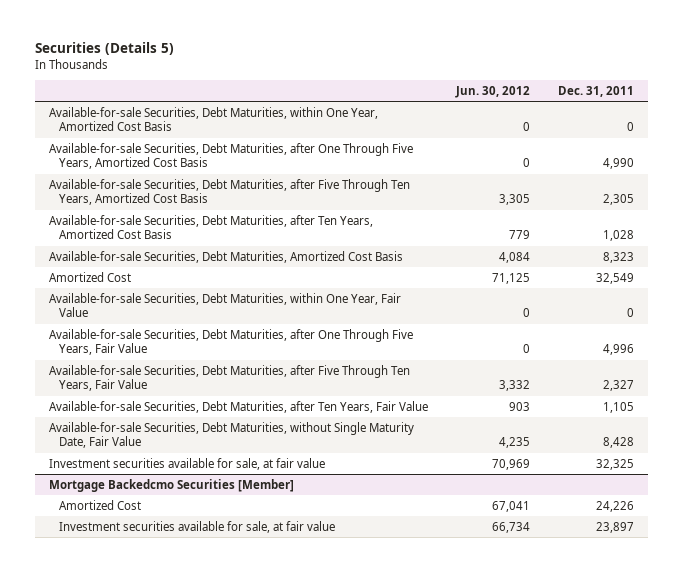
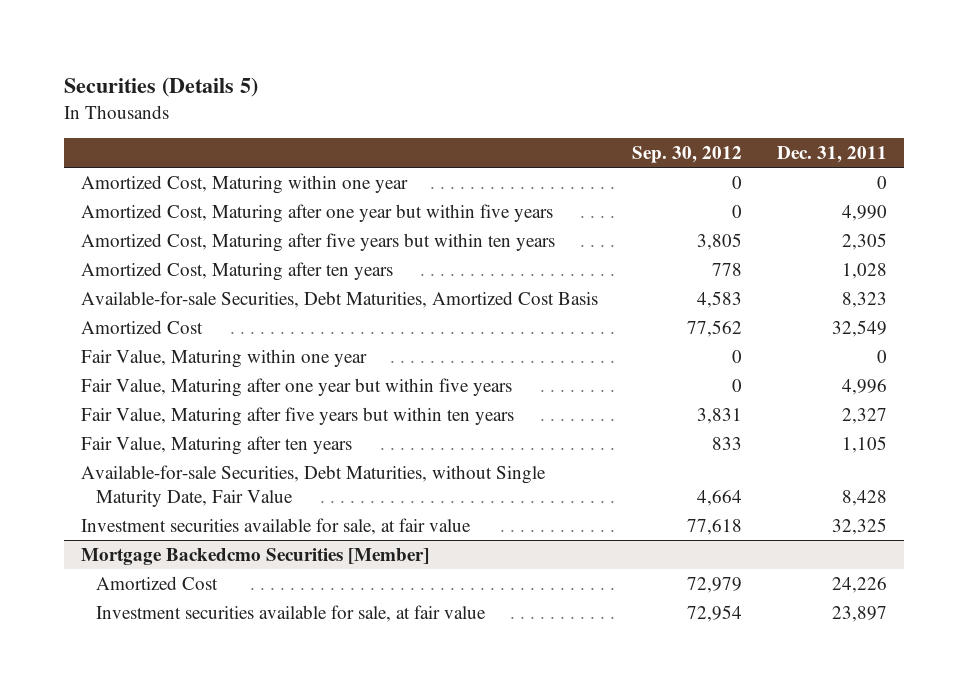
- | Jun. 30, 2012 | Dec. 31, 2011
+ | Sep. 30, 2012 | Dec. 31, 2011
- Available-for-sale Securities, Debt Maturities, within One Year, Amortized Cost Basis | 0 | 0
- Available-for-sale Securities, Debt Maturities, after One Through Five Years, Amortized Cost Basis | 0 | 4,990
- Available-for-sale Securities, Debt Maturities, after Five Through Ten Years, Amortized Cost Basis | 3,305 | 2,305
- Available-for-sale Securities, Debt Maturities, after Ten Years, Amortized Cost Basis | 779 | 1,028
+ Amortized Cost, Maturing within one year | 0 | 0
+ Amortized Cost, Maturing after one year but within five years | 0 | 4,990
+ Amortized Cost, Maturing after five years but within ten years | 3,805 | 2,305
+ Amortized Cost, Maturing after ten years | 778 | 1,028
- Available-for-sale Securities, Debt Maturities, within One Year, Fair Value | 0 | 0
- Available-for-sale Securities, Debt Maturities, after One Through Five Years, Fair Value | 0 | 4,996
- Available-for-sale Securities, Debt Maturities, after Five Through Ten Years, Fair Value | 3,332 | 2,327
- Available-for-sale Securities, Debt Maturities, after Ten Years, Fair Value | 903 | 1,105
+ Fair Value, Maturing within one year | 0 | 0
+ Fair Value, Maturing after one year but within five years | 0 | 4,996
+ Fair Value, Maturing after five years but within ten years | 3,831 | 2,327
+ Fair Value, Maturing after ten years | 833 | 1,105

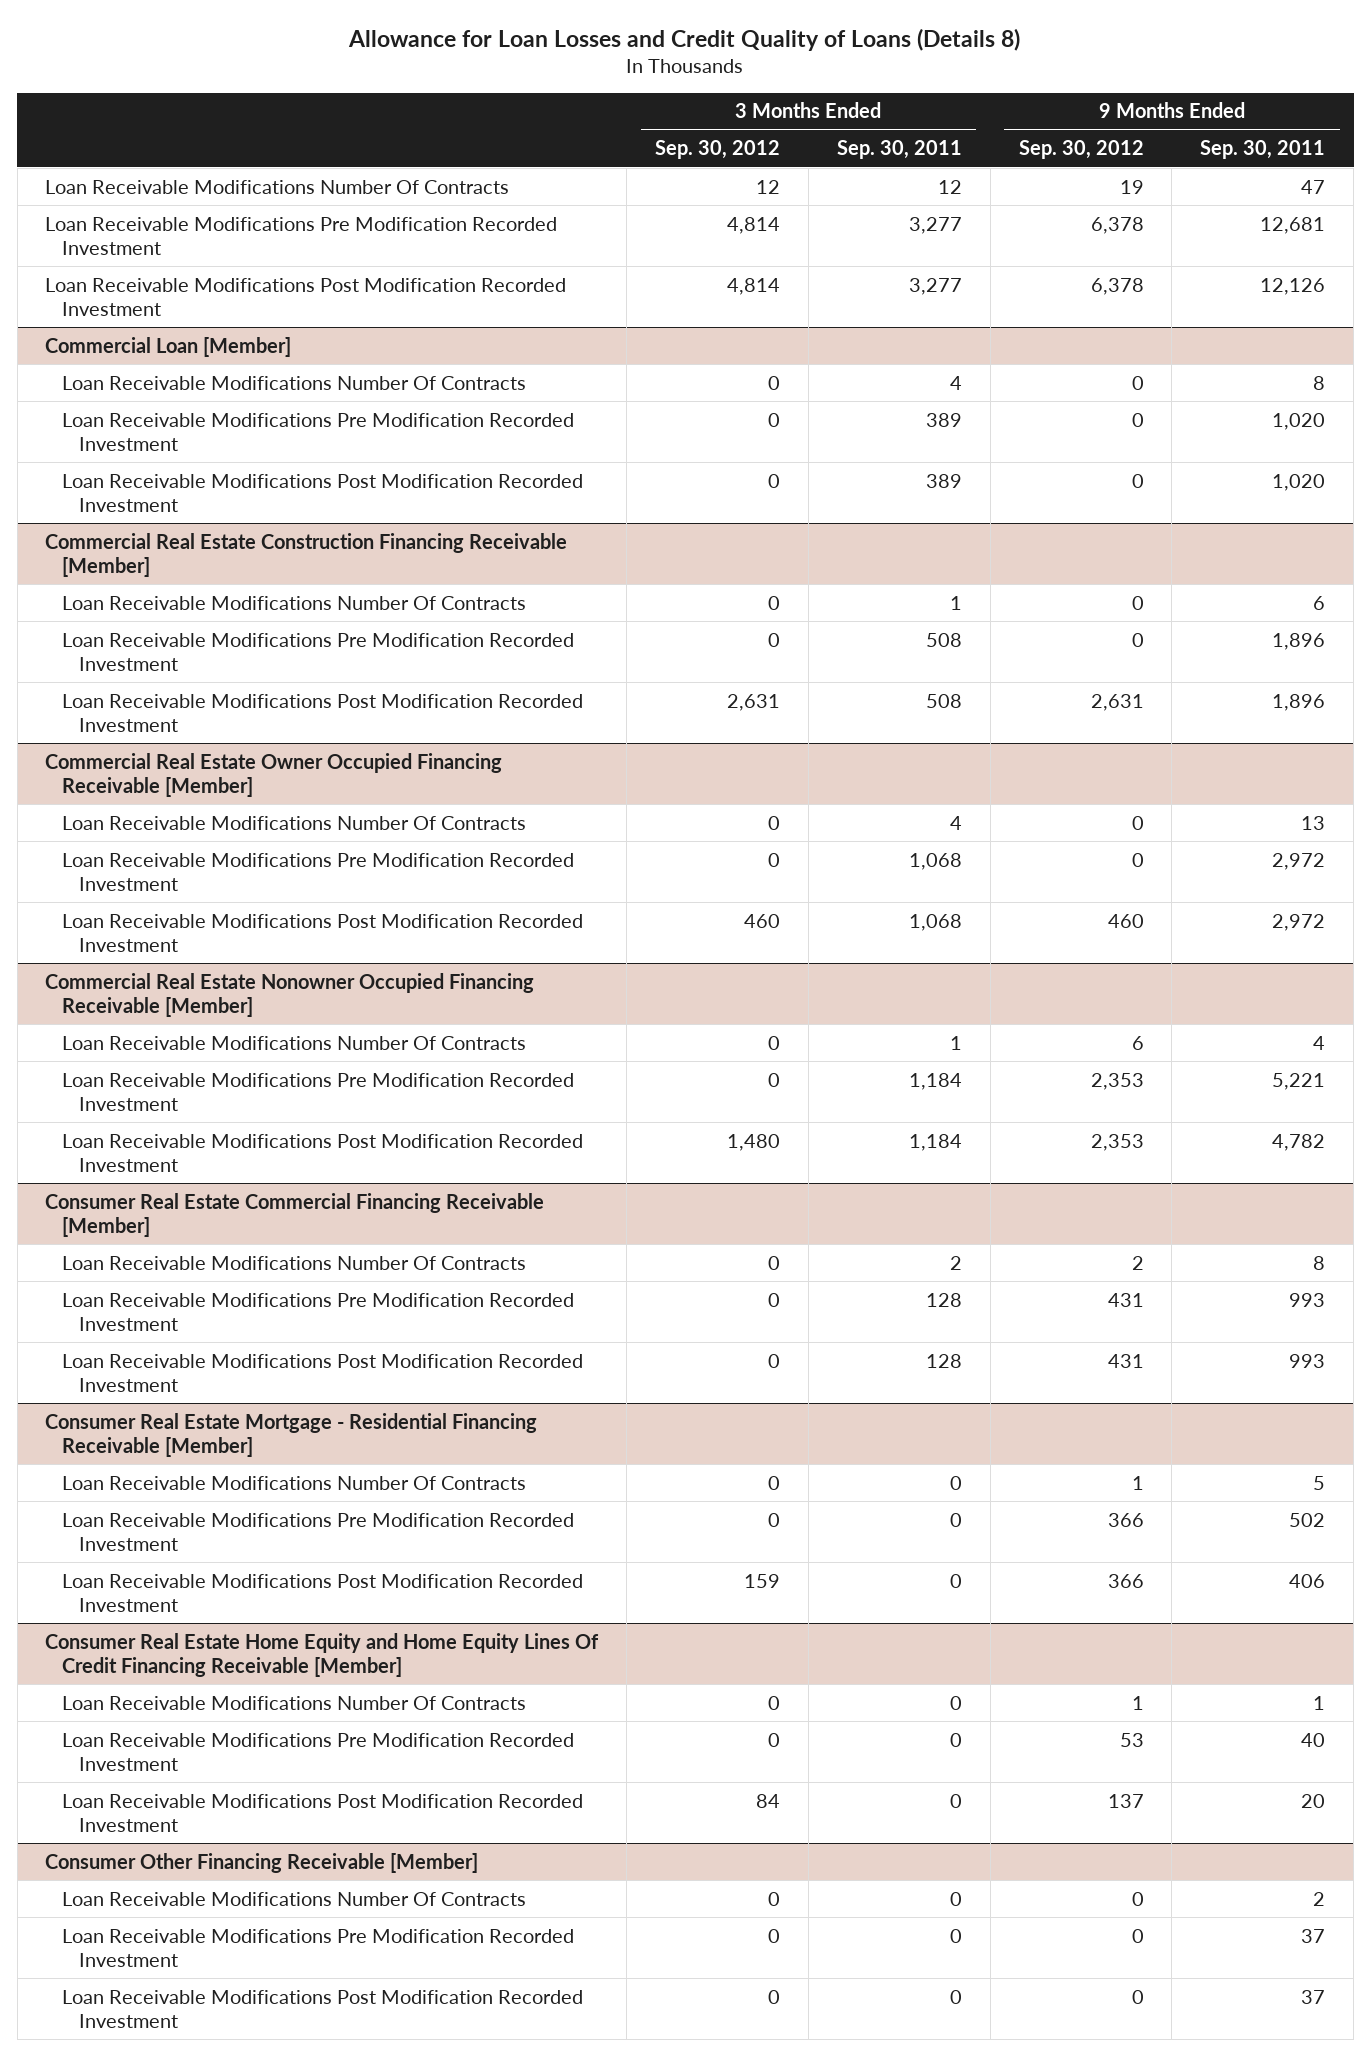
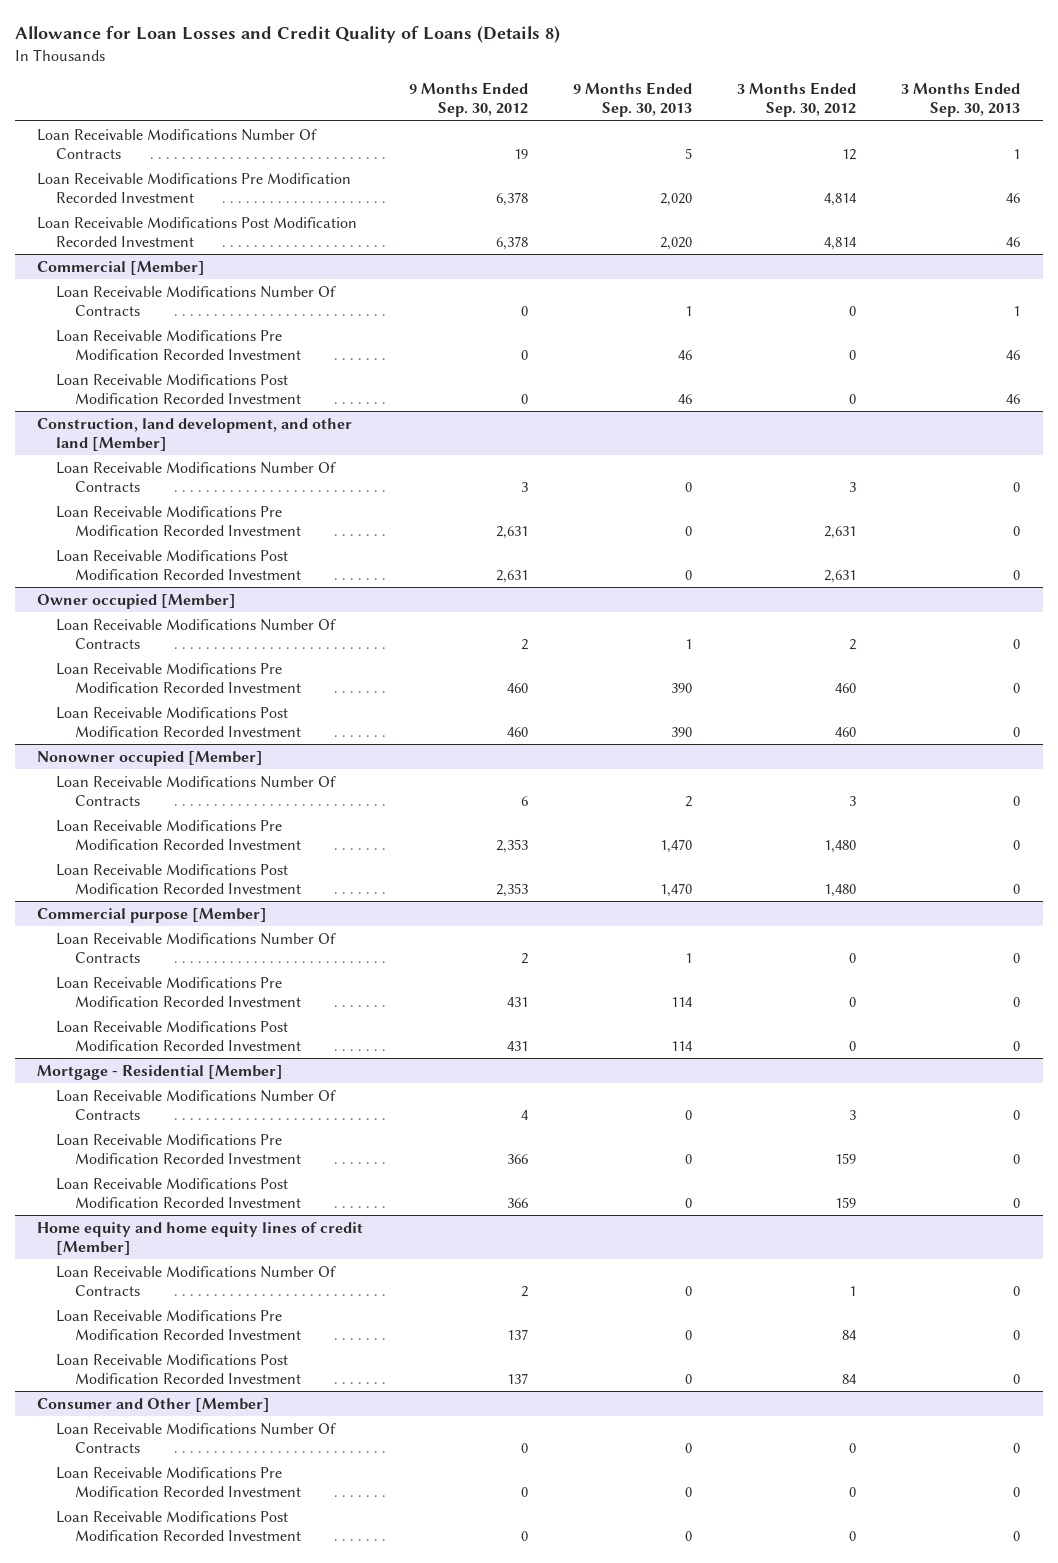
- | 3 Months Ended Sep. 30, 2012 | 3 Months Ended Sep. 30, 2011 | 9 Months Ended Sep. 30, 2012 | 9 Months Ended Sep. 30, 2011
+ | 9 Months Ended Sep. 30, 2012 | 9 Months Ended Sep. 30, 2013 | 3 Months Ended Sep. 30, 2012 | 3 Months Ended Sep. 30, 2013
- Commercial Loan [Member]
+ Commercial [Member]
- Commercial Real Estate Construction Financing Receivable [Member]
- Loan Receivable Modifications Number Of Contracts | 0 | 1 | 0 | 6
- Loan Receivable Modifications Pre Modification Recorded Investment | 0 | 508 | 0 | 1,896
+ Construction, land development, and other land [Member]
+ Loan Receivable Modifications Number Of Contracts | 3 | 0 | 3 | 0
+ Loan Receivable Modifications Pre Modification Recorded Investment | 2,631 | 0 | 2,631 | 0
- Commercial Real Estate Owner Occupied Financing Receivable [Member]
- Loan Receivable Modifications Number Of Contracts | 0 | 4 | 0 | 13
- Loan Receivable Modifications Pre Modification Recorded Investment | 0 | 1,068 | 0 | 2,972
+ Owner occupied [Member]
+ Loan Receivable Modifications Number Of Contracts | 2 | 1 | 2 | 0
+ Loan Receivable Modifications Pre Modification Recorded Investment | 460 | 390 | 460 | 0
- Commercial Real Estate Nonowner Occupied Financing Receivable [Member]
- Loan Receivable Modifications Number Of Contracts | 0 | 1 | 6 | 4
- Loan Receivable Modifications Pre Modification Recorded Investment | 0 | 1,184 | 2,353 | 5,221
+ Nonowner occupied [Member]
+ Loan Receivable Modifications Number Of Contracts | 6 | 2 | 3 | 0
+ Loan Receivable Modifications Pre Modification Recorded Investment | 2,353 | 1,470 | 1,480 | 0
- Consumer Real Estate Commercial Financing Receivable [Member]
+ Commercial purpose [Member]
- Consumer Real Estate Mortgage - Residential Financing Receivable [Member]
- Loan Receivable Modifications Number Of Contracts | 0 | 0 | 1 | 5
- Loan Receivable Modifications Pre Modification Recorded Investment | 0 | 0 | 366 | 502
+ Mortgage - Residential [Member]
+ Loan Receivable Modifications Number Of Contracts | 4 | 0 | 3 | 0
+ Loan Receivable Modifications Pre Modification Recorded Investment | 366 | 0 | 159 | 0
- Consumer Real Estate Home Equity and Home Equity Lines Of Credit Financing Receivable [Member]
- Loan Receivable Modifications Number Of Contracts | 0 | 0 | 1 | 1
- Loan Receivable Modifications Pre Modification Recorded Investment | 0 | 0 | 53 | 40
+ Home equity and home equity lines of credit [Member]
+ Loan Receivable Modifications Number Of Contracts | 2 | 0 | 1 | 0
+ Loan Receivable Modifications Pre Modification Recorded Investment | 137 | 0 | 84 | 0
- Consumer Other Financing Receivable [Member]
+ Consumer and Other [Member]

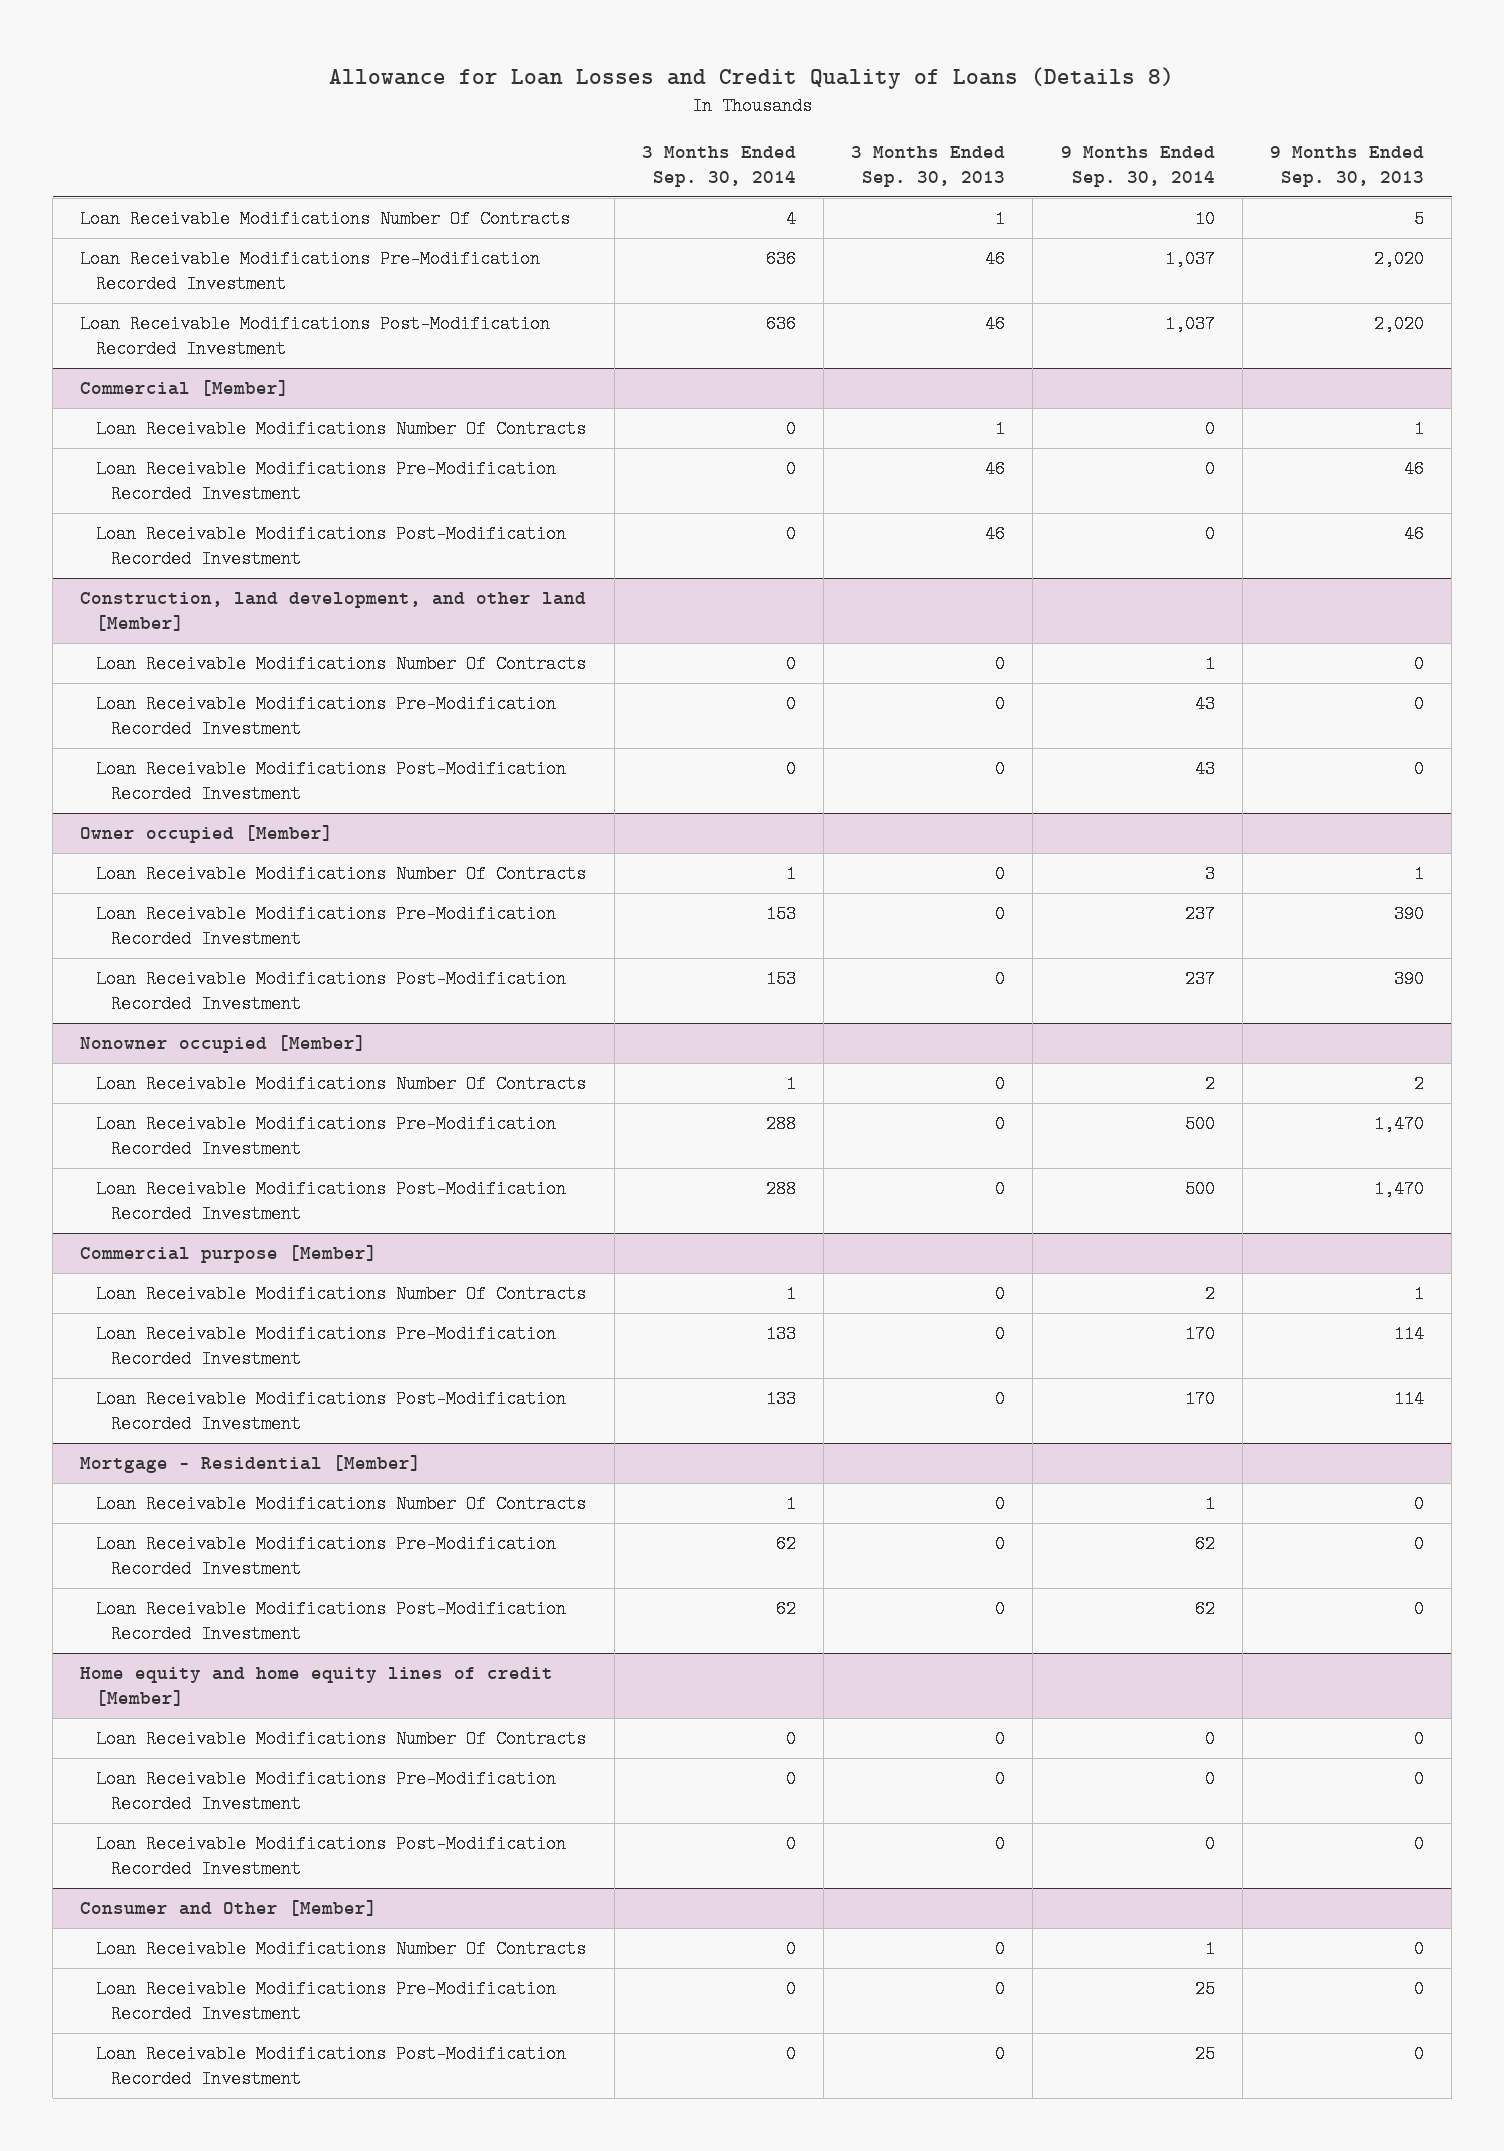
- | 9 Months Ended Sep. 30, 2012 | 9 Months Ended Sep. 30, 2013 | 3 Months Ended Sep. 30, 2012 | 3 Months Ended Sep. 30, 2013
+ | 3 Months Ended Sep. 30, 2014 | 3 Months Ended Sep. 30, 2013 | 9 Months Ended Sep. 30, 2014 | 9 Months Ended Sep. 30, 2013
- Loan Receivable Modifications Pre Modification Recorded Investment | 6,378 | 2,020 | 4,814 | 46
- Loan Receivable Modifications Post Modification Recorded Investment | 6,378 | 2,020 | 4,814 | 46
+ Loan Receivable Modifications Pre-Modification Recorded Investment | 636 | 46 | 1,037 | 2,020
+ Loan Receivable Modifications Post-Modification Recorded Investment | 636 | 46 | 1,037 | 2,020
@ Commercial [Member]
- Loan Receivable Modifications Pre Modification Recorded Investment | 0 | 46 | 0 | 46
- Loan Receivable Modifications Post Modification Recorded Investment | 0 | 46 | 0 | 46
+ Loan Receivable Modifications Pre-Modification Recorded Investment | 0 | 46 | 0 | 46
+ Loan Receivable Modifications Post-Modification Recorded Investment | 0 | 46 | 0 | 46
@ Construction, land development, and other land [Member]
- Loan Receivable Modifications Pre Modification Recorded Investment | 2,631 | 0 | 2,631 | 0
- Loan Receivable Modifications Post Modification Recorded Investment | 2,631 | 0 | 2,631 | 0
+ Loan Receivable Modifications Pre-Modification Recorded Investment | 0 | 0 | 43 | 0
+ Loan Receivable Modifications Post-Modification Recorded Investment | 0 | 0 | 43 | 0
@ Owner occupied [Member]
- Loan Receivable Modifications Pre Modification Recorded Investment | 460 | 390 | 460 | 0
- Loan Receivable Modifications Post Modification Recorded Investment | 460 | 390 | 460 | 0
+ Loan Receivable Modifications Pre-Modification Recorded Investment | 153 | 0 | 237 | 390
+ Loan Receivable Modifications Post-Modification Recorded Investment | 153 | 0 | 237 | 390
@ Nonowner occupied [Member]
- Loan Receivable Modifications Pre Modification Recorded Investment | 2,353 | 1,470 | 1,480 | 0
- Loan Receivable Modifications Post Modification Recorded Investment | 2,353 | 1,470 | 1,480 | 0
+ Loan Receivable Modifications Pre-Modification Recorded Investment | 288 | 0 | 500 | 1,470
+ Loan Receivable Modifications Post-Modification Recorded Investment | 288 | 0 | 500 | 1,470
@ Commercial purpose [Member]
- Loan Receivable Modifications Pre Modification Recorded Investment | 431 | 114 | 0 | 0
- Loan Receivable Modifications Post Modification Recorded Investment | 431 | 114 | 0 | 0
+ Loan Receivable Modifications Pre-Modification Recorded Investment | 133 | 0 | 170 | 114
+ Loan Receivable Modifications Post-Modification Recorded Investment | 133 | 0 | 170 | 114
@ Mortgage - Residential [Member]
- Loan Receivable Modifications Pre Modification Recorded Investment | 366 | 0 | 159 | 0
- Loan Receivable Modifications Post Modification Recorded Investment | 366 | 0 | 159 | 0
+ Loan Receivable Modifications Pre-Modification Recorded Investment | 62 | 0 | 62 | 0
+ Loan Receivable Modifications Post-Modification Recorded Investment | 62 | 0 | 62 | 0
@ Home equity and home equity lines of credit [Member]
- Loan Receivable Modifications Pre Modification Recorded Investment | 137 | 0 | 84 | 0
- Loan Receivable Modifications Post Modification Recorded Investment | 137 | 0 | 84 | 0
+ Loan Receivable Modifications Pre-Modification Recorded Investment | 0 | 0 | 0 | 0
+ Loan Receivable Modifications Post-Modification Recorded Investment | 0 | 0 | 0 | 0
@ Consumer and Other [Member]
- Loan Receivable Modifications Pre Modification Recorded Investment | 0 | 0 | 0 | 0
- Loan Receivable Modifications Post Modification Recorded Investment | 0 | 0 | 0 | 0
+ Loan Receivable Modifications Pre-Modification Recorded Investment | 0 | 0 | 25 | 0
+ Loan Receivable Modifications Post-Modification Recorded Investment | 0 | 0 | 25 | 0

